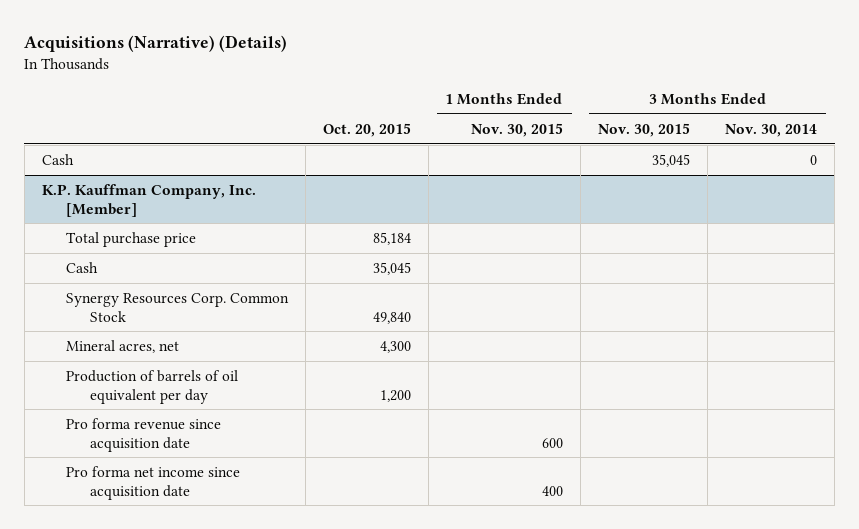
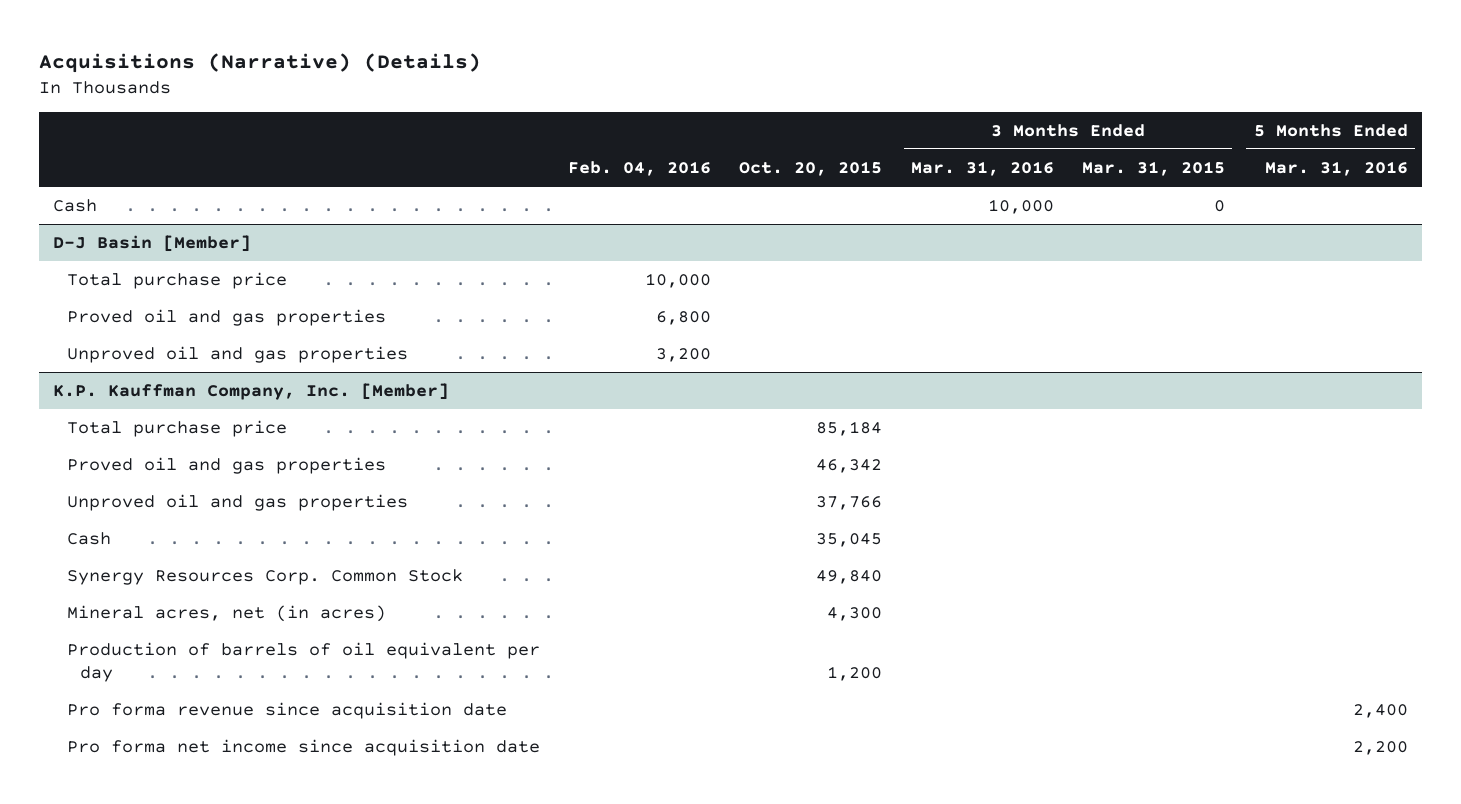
- | Oct. 20, 2015 | 1 Months Ended Nov. 30, 2015 | 3 Months Ended Nov. 30, 2015 | 3 Months Ended Nov. 30, 2014
+ | Feb. 04, 2016 | Oct. 20, 2015 | 3 Months Ended Mar. 31, 2016 | 3 Months Ended Mar. 31, 2015 | 5 Months Ended Mar. 31, 2016
+ D-J Basin [Member]
+ Total purchase price | 10,000 | | | |
+ Proved oil and gas properties | 6,800 | | | |
+ Unproved oil and gas properties | 3,200 | | | |
@ K.P. Kauffman Company, Inc. [Member]
+ Proved oil and gas properties | | 46,342 | | |
+ Unproved oil and gas properties | | 37,766 | | |
- Mineral acres, net | 4,300 | | |
+ Mineral acres, net (in acres) | | 4,300 | | |

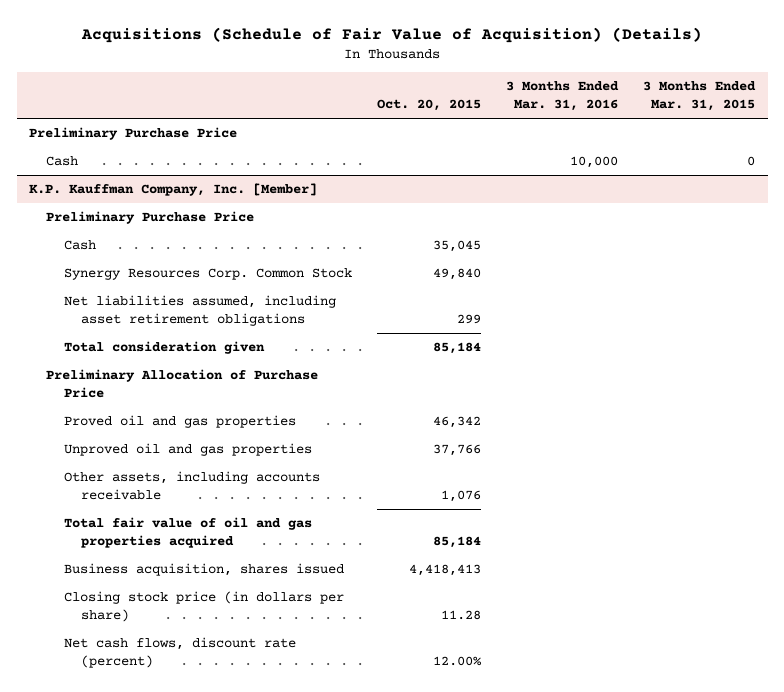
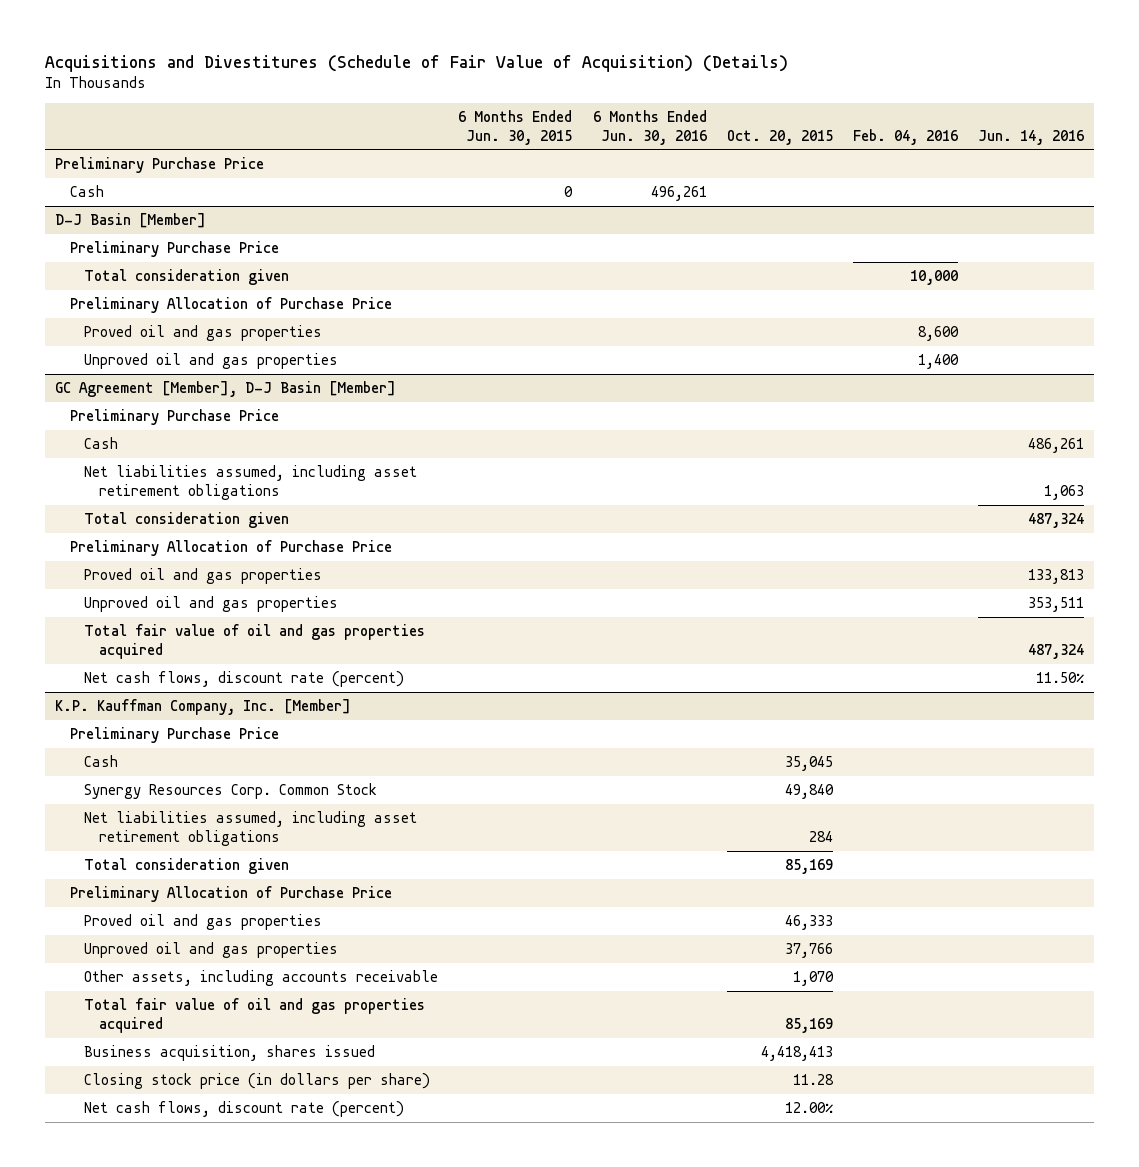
- Acquisitions (Schedule of Fair Value of Acquisition) (Details)
+ Acquisitions and Divestitures (Schedule of Fair Value of Acquisition) (Details)
- | Oct. 20, 2015 | 3 Months Ended Mar. 31, 2016 | 3 Months Ended Mar. 31, 2015
+ | 6 Months Ended Jun. 30, 2015 | 6 Months Ended Jun. 30, 2016 | Oct. 20, 2015 | Feb. 04, 2016 | Jun. 14, 2016
+ D-J Basin [Member]
+ Preliminary Purchase Price
+ Total consideration given | | | | 10,000 |
+ Preliminary Allocation of Purchase Price
+ Proved oil and gas properties | | | | 8,600 |
+ Unproved oil and gas properties | | | | 1,400 |
+ GC Agreement [Member], D-J Basin [Member]
+ Preliminary Purchase Price
+ Cash | | | | | 486,261
+ Net liabilities assumed, including asset retirement obligations | | | | | 1,063
+ Total consideration given | | | | | 487,324
+ Preliminary Allocation of Purchase Price
+ Proved oil and gas properties | | | | | 133,813
+ Unproved oil and gas properties | | | | | 353,511
+ Total fair value of oil and gas properties acquired | | | | | 487,324
+ Net cash flows, discount rate (percent) | | | | | 11.50%
@ K.P. Kauffman Company, Inc. [Member]
- Net liabilities assumed, including asset retirement obligations | 299 | |
- Total consideration given | 85,184 | |
+ Net liabilities assumed, including asset retirement obligations | | | 284 | |
+ Total consideration given | | | 85,169 | |
- Proved oil and gas properties | 46,342 | |
+ Proved oil and gas properties | | | 46,333 | |
- Other assets, including accounts receivable | 1,076 | |
- Total fair value of oil and gas properties acquired | 85,184 | |
+ Other assets, including accounts receivable | | | 1,070 | |
+ Total fair value of oil and gas properties acquired | | | 85,169 | |

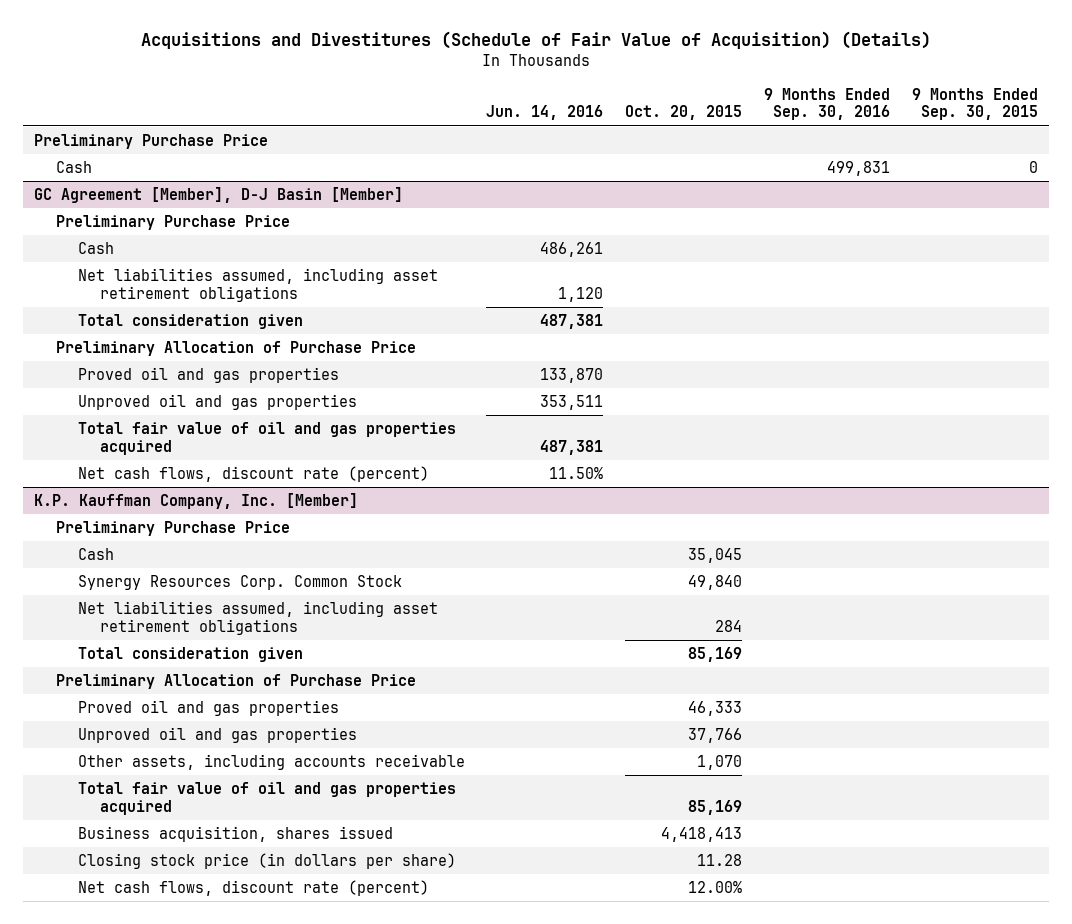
- | 6 Months Ended Jun. 30, 2015 | 6 Months Ended Jun. 30, 2016 | Oct. 20, 2015 | Feb. 04, 2016 | Jun. 14, 2016
+ | Jun. 14, 2016 | Oct. 20, 2015 | 9 Months Ended Sep. 30, 2016 | 9 Months Ended Sep. 30, 2015
- D-J Basin [Member]
- Preliminary Purchase Price
- Total consideration given | | | | 10,000 |
- Preliminary Allocation of Purchase Price
- Proved oil and gas properties | | | | 8,600 |
- Unproved oil and gas properties | | | | 1,400 |
@ GC Agreement [Member], D-J Basin [Member]
- Net liabilities assumed, including asset retirement obligations | | | | | 1,063
- Total consideration given | | | | | 487,324
+ Net liabilities assumed, including asset retirement obligations | 1,120 | | |
+ Total consideration given | 487,381 | | |
- Proved oil and gas properties | | | | | 133,813
+ Proved oil and gas properties | 133,870 | | |
- Total fair value of oil and gas properties acquired | | | | | 487,324
+ Total fair value of oil and gas properties acquired | 487,381 | | |

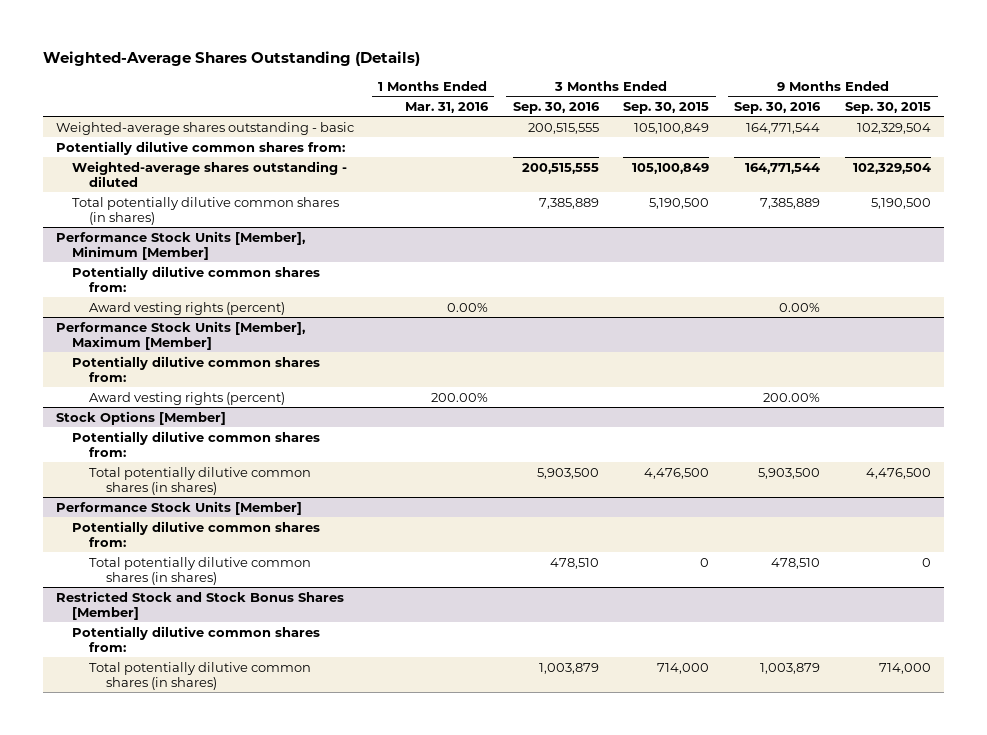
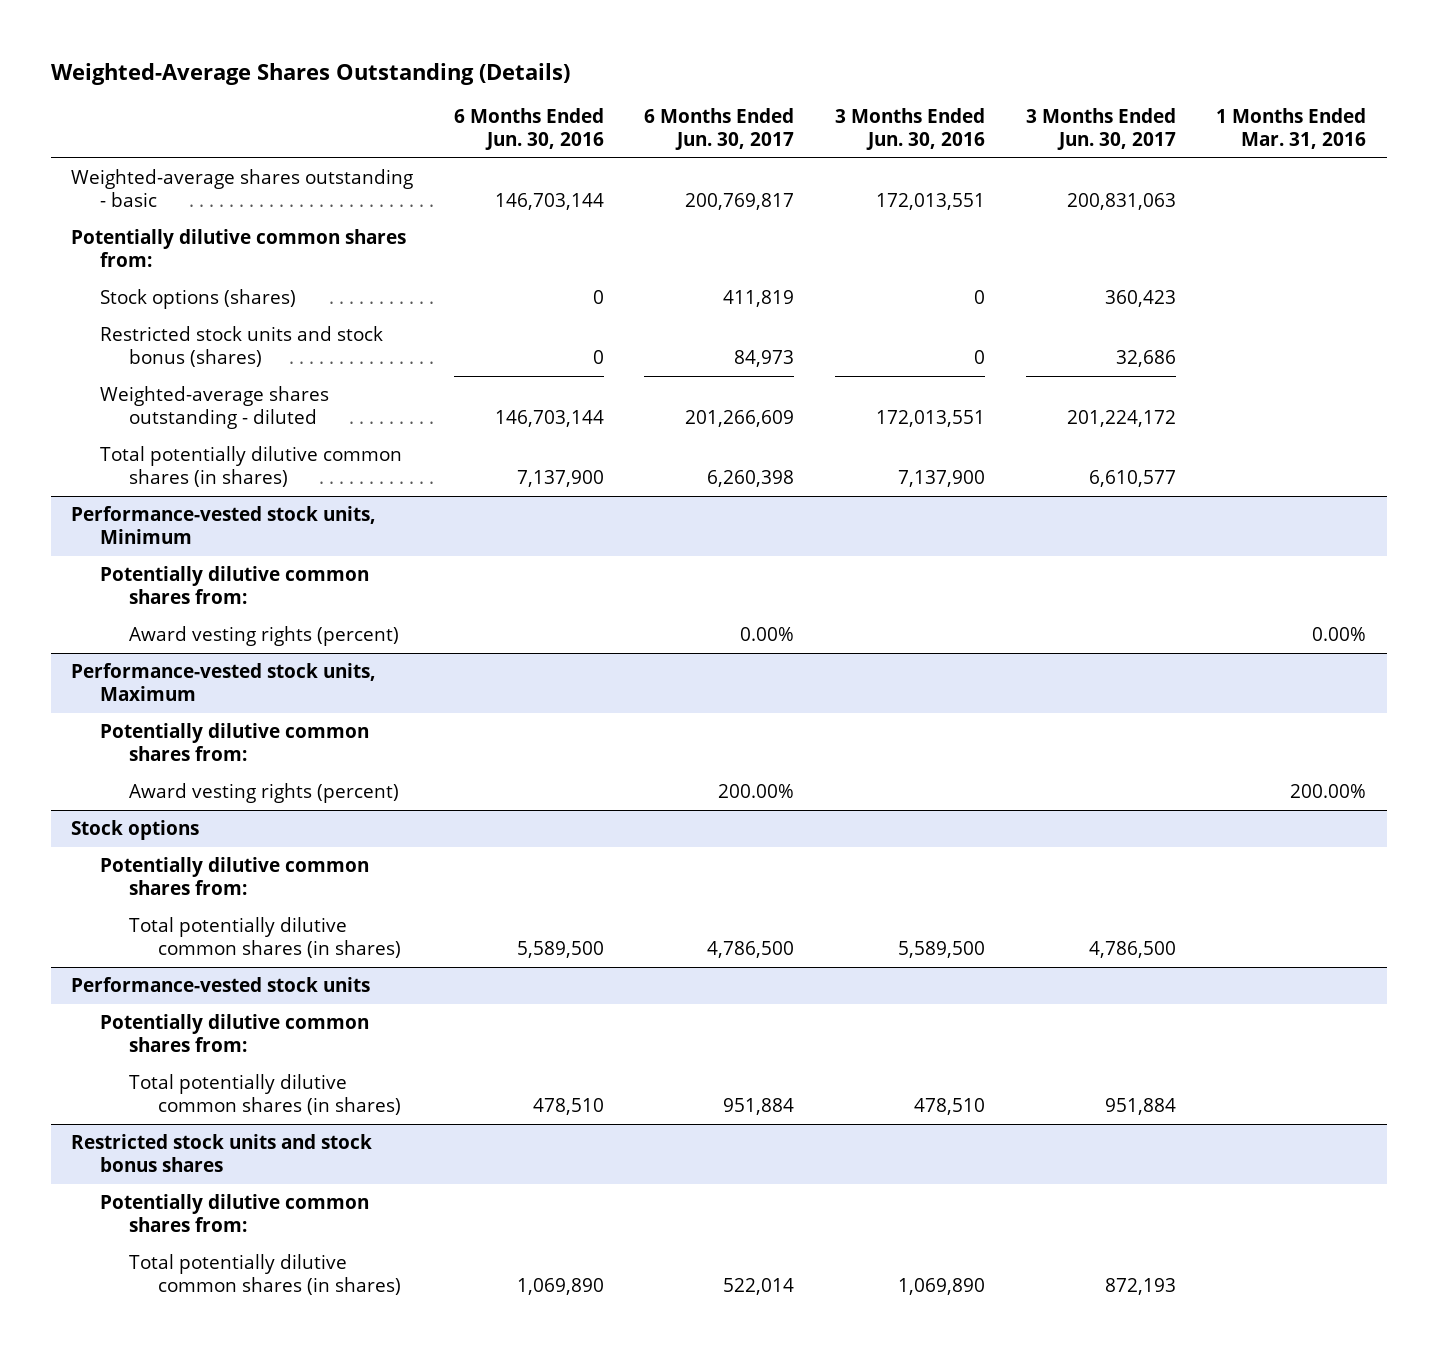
- | 1 Months Ended Mar. 31, 2016 | 3 Months Ended Sep. 30, 2016 | 3 Months Ended Sep. 30, 2015 | 9 Months Ended Sep. 30, 2016 | 9 Months Ended Sep. 30, 2015
+ | 6 Months Ended Jun. 30, 2016 | 6 Months Ended Jun. 30, 2017 | 3 Months Ended Jun. 30, 2016 | 3 Months Ended Jun. 30, 2017 | 1 Months Ended Mar. 31, 2016
+ Stock options (shares) | 0 | 411,819 | 0 | 360,423 |
+ Restricted stock units and stock bonus (shares) | 0 | 84,973 | 0 | 32,686 |
- Performance Stock Units [Member], Minimum [Member]
+ Performance-vested stock units, Minimum
- Performance Stock Units [Member], Maximum [Member]
+ Performance-vested stock units, Maximum
- Stock Options [Member]
+ Stock options
- Performance Stock Units [Member]
+ Performance-vested stock units
- Restricted Stock and Stock Bonus Shares [Member]
+ Restricted stock units and stock bonus shares

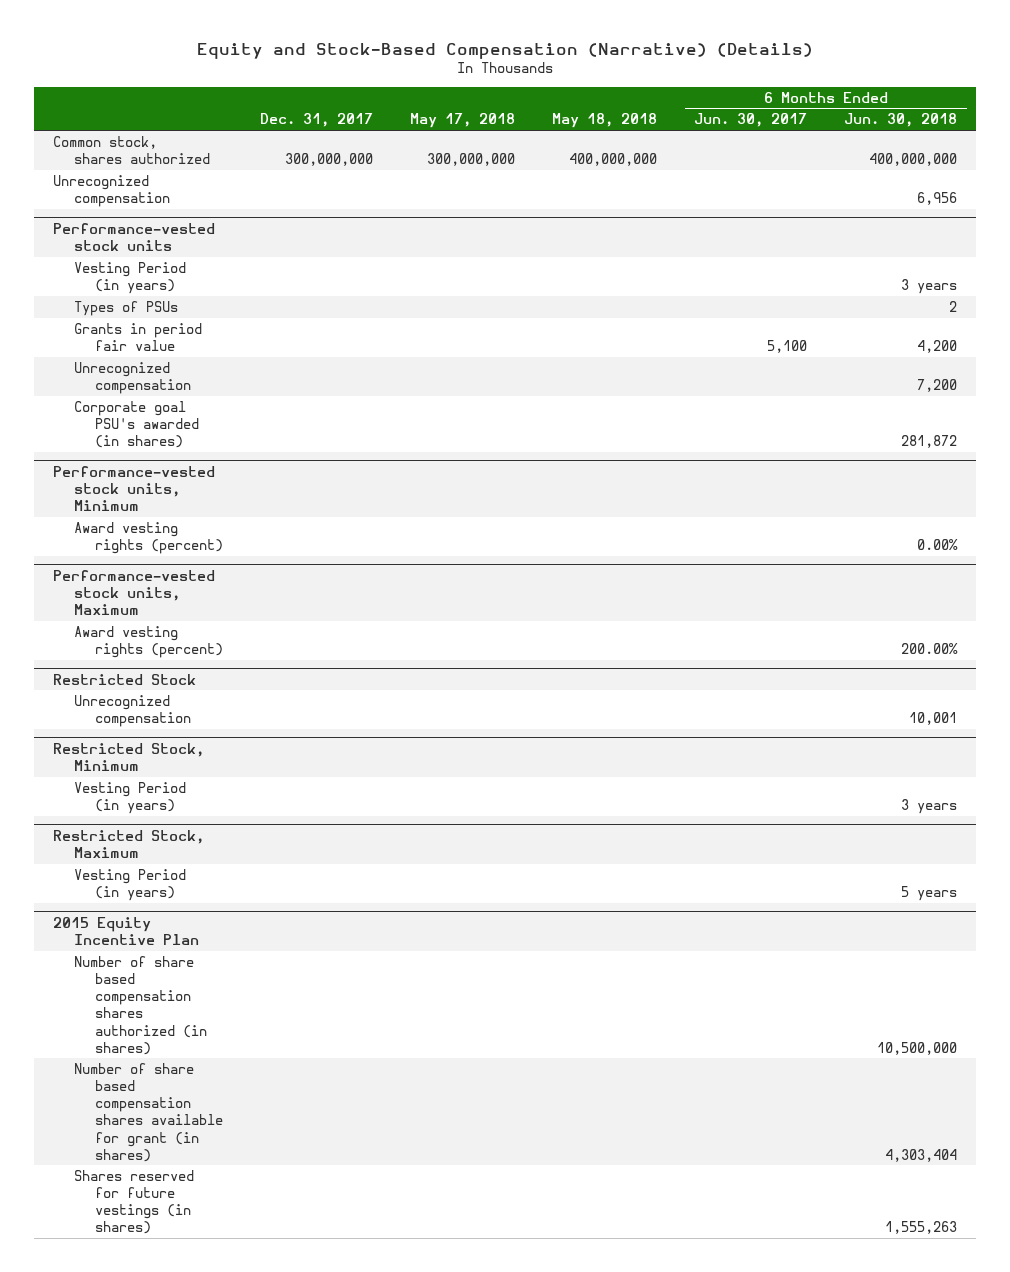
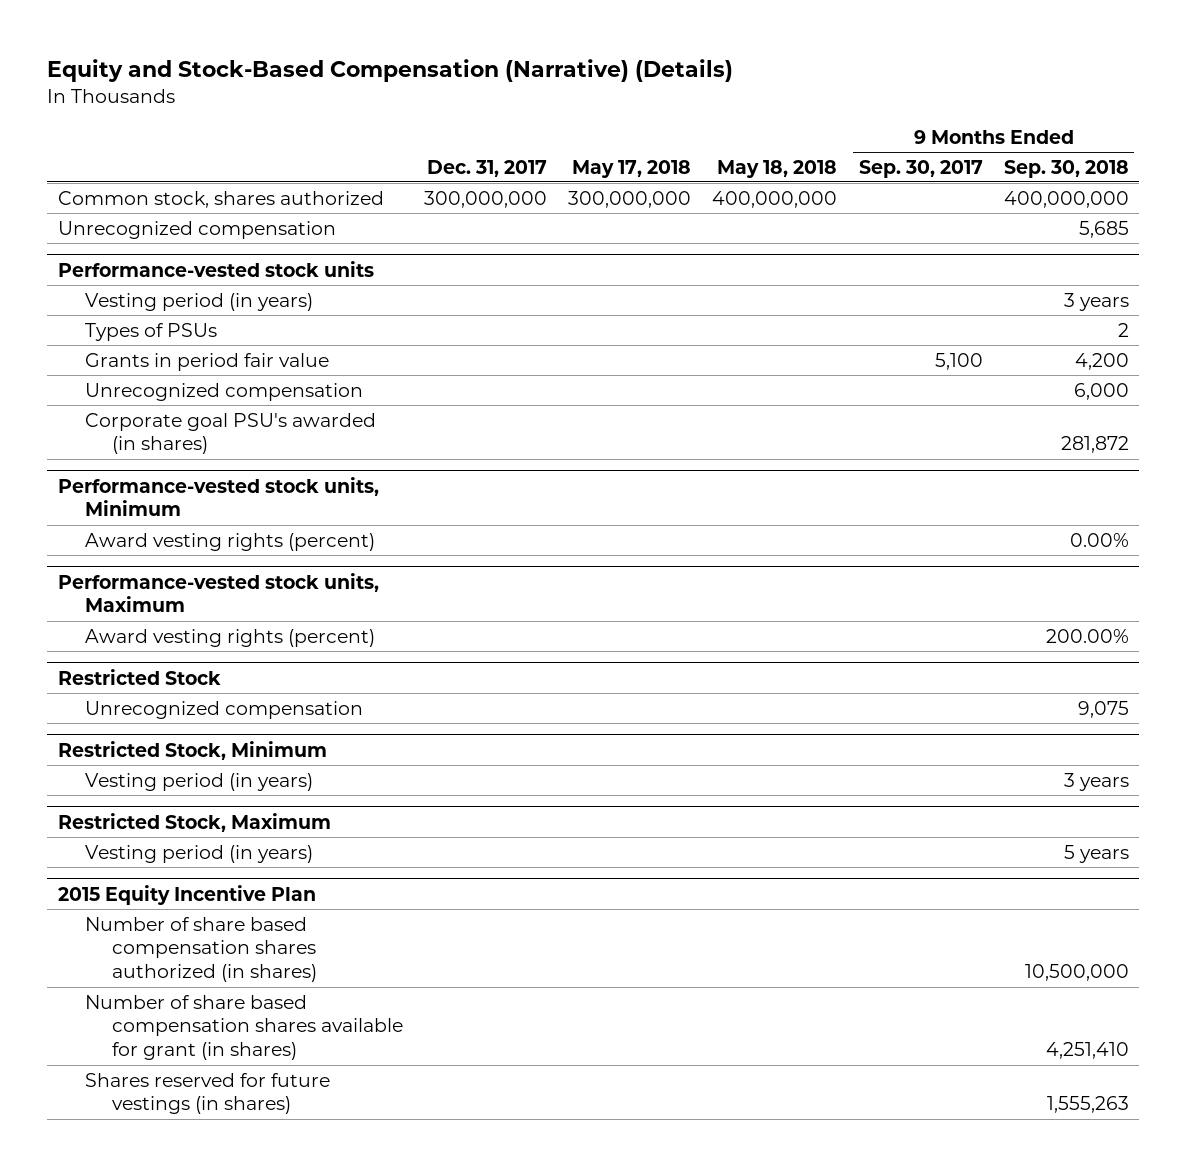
- | Dec. 31, 2017 | May 17, 2018 | May 18, 2018 | 6 Months Ended Jun. 30, 2017 | 6 Months Ended Jun. 30, 2018
+ | Dec. 31, 2017 | May 17, 2018 | May 18, 2018 | 9 Months Ended Sep. 30, 2017 | 9 Months Ended Sep. 30, 2018
@ Performance-vested stock units
- Vesting Period (in years) | | | | | 3 years
+ Vesting period (in years) | | | | | 3 years
@ Restricted Stock, Minimum
- Vesting Period (in years) | | | | | 3 years
+ Vesting period (in years) | | | | | 3 years
@ Restricted Stock, Maximum
- Vesting Period (in years) | | | | | 5 years
+ Vesting period (in years) | | | | | 5 years

